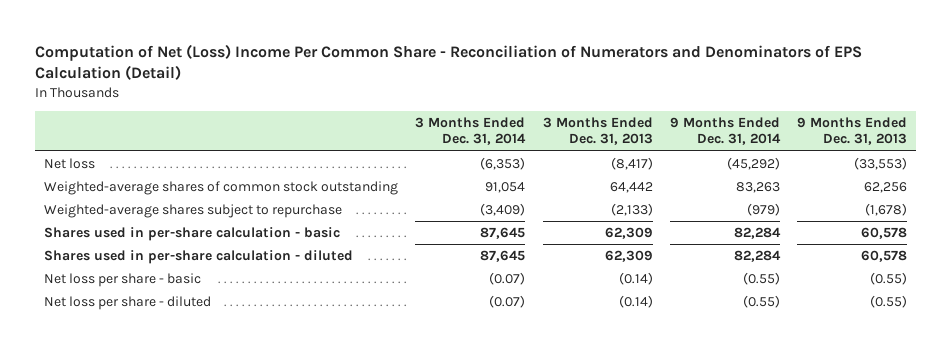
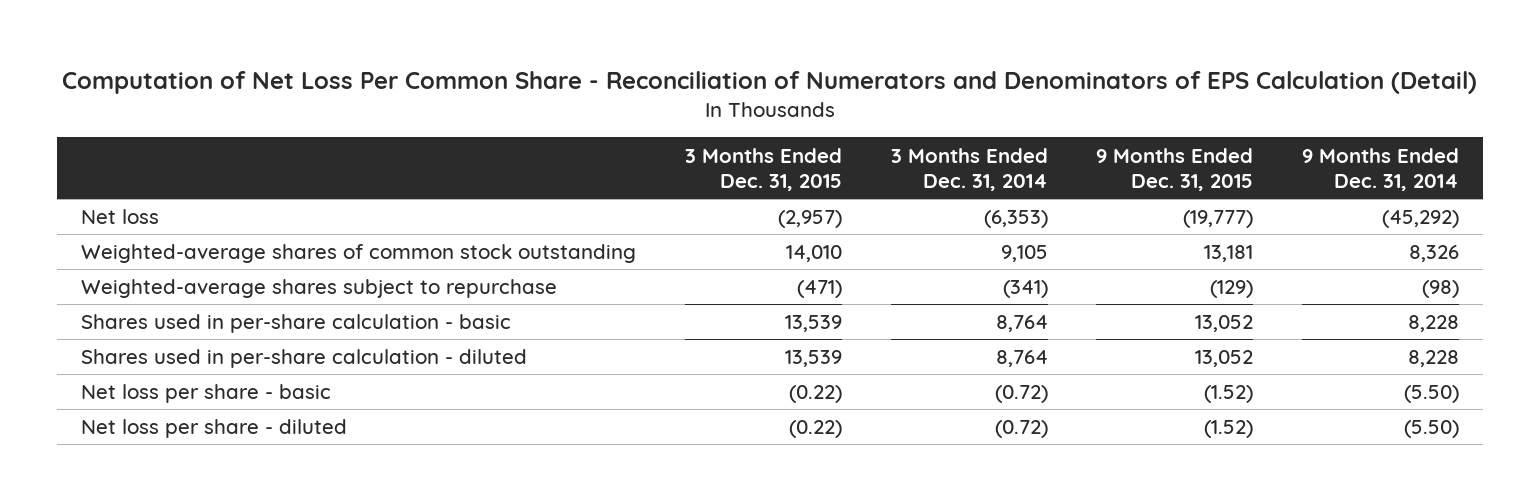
- Computation of Net (Loss) Income Per Common Share - Reconciliation of Numerators and Denominators of EPS Calculation (Detail)
+ Computation of Net Loss Per Common Share - Reconciliation of Numerators and Denominators of EPS Calculation (Detail)
- | 3 Months Ended Dec. 31, 2014 | 3 Months Ended Dec. 31, 2013 | 9 Months Ended Dec. 31, 2014 | 9 Months Ended Dec. 31, 2013
+ | 3 Months Ended Dec. 31, 2015 | 3 Months Ended Dec. 31, 2014 | 9 Months Ended Dec. 31, 2015 | 9 Months Ended Dec. 31, 2014
- Weighted-average shares of common stock outstanding | 91,054 | 64,442 | 83,263 | 62,256
- Weighted-average shares subject to repurchase | (3,409) | (2,133) | (979) | (1,678)
- Shares used in per-share calculation - basic | 87,645 | 62,309 | 82,284 | 60,578
- Shares used in per-share calculation - diluted | 87,645 | 62,309 | 82,284 | 60,578
- Net loss per share - basic | (0.07) | (0.14) | (0.55) | (0.55)
- Net loss per share - diluted | (0.07) | (0.14) | (0.55) | (0.55)
+ Weighted-average shares of common stock outstanding | 14,010 | 9,105 | 13,181 | 8,326
+ Weighted-average shares subject to repurchase | (471) | (341) | (129) | (98)
+ Shares used in per-share calculation - basic | 13,539 | 8,764 | 13,052 | 8,228
+ Shares used in per-share calculation - diluted | 13,539 | 8,764 | 13,052 | 8,228
+ Net loss per share - basic | (0.22) | (0.72) | (1.52) | (5.50)
+ Net loss per share - diluted | (0.22) | (0.72) | (1.52) | (5.50)

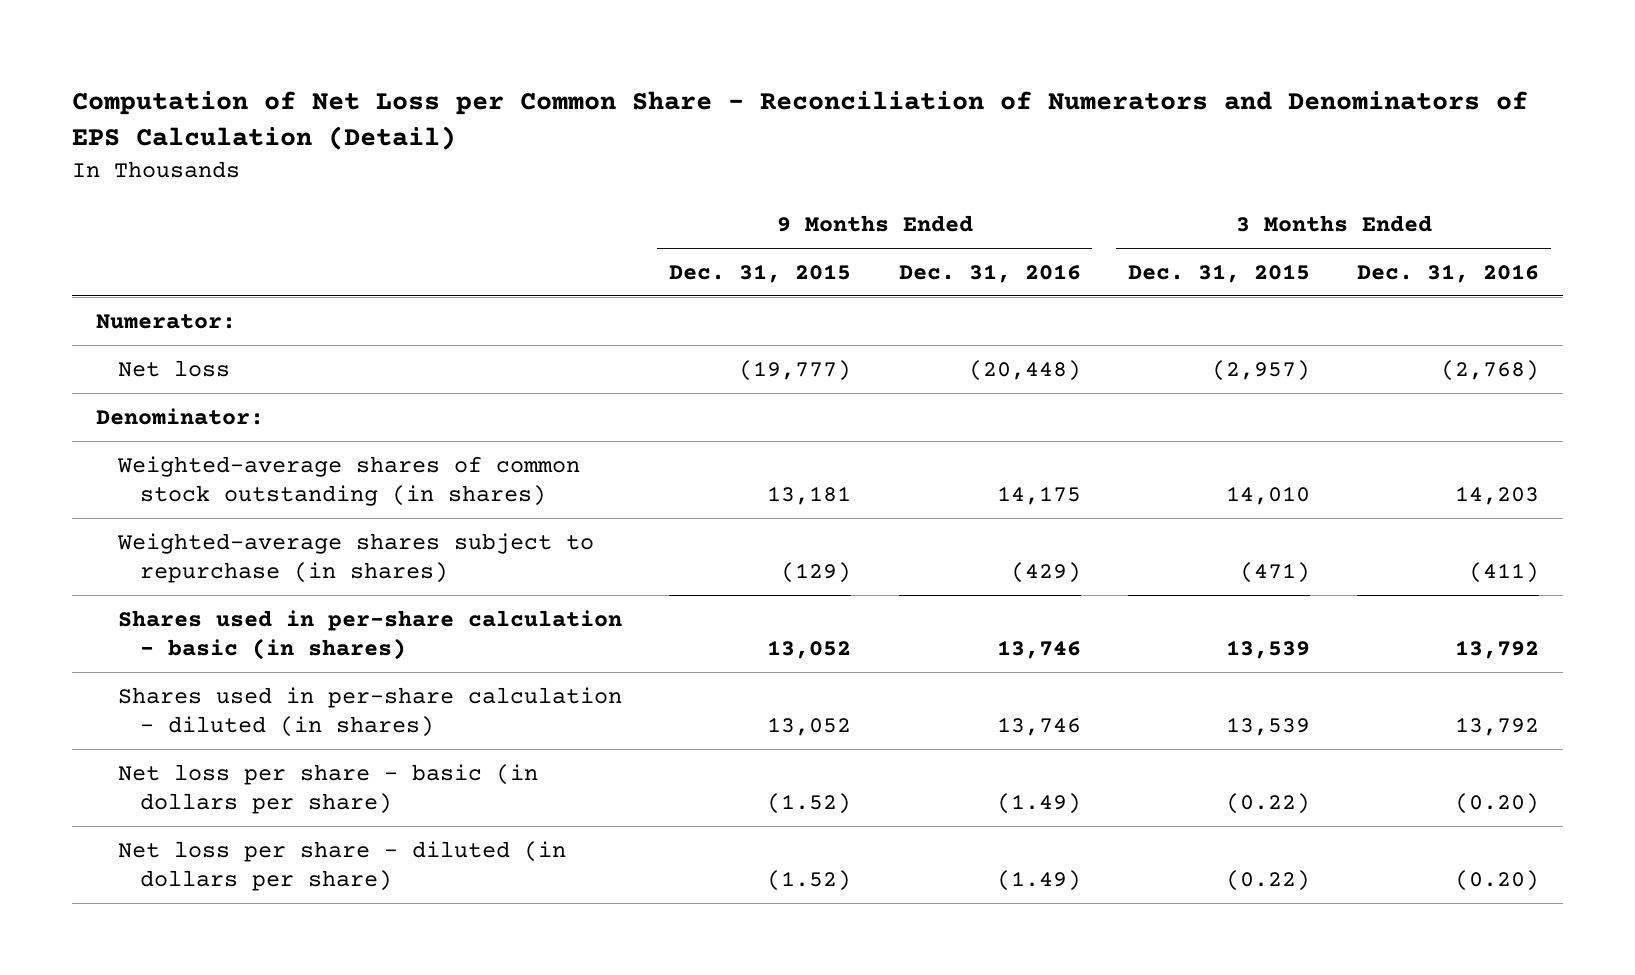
- Computation of Net Loss Per Common Share - Reconciliation of Numerators and Denominators of EPS Calculation (Detail)
+ Computation of Net Loss per Common Share - Reconciliation of Numerators and Denominators of EPS Calculation (Detail)
- | 3 Months Ended Dec. 31, 2015 | 3 Months Ended Dec. 31, 2014 | 9 Months Ended Dec. 31, 2015 | 9 Months Ended Dec. 31, 2014
+ | 9 Months Ended Dec. 31, 2015 | 9 Months Ended Dec. 31, 2016 | 3 Months Ended Dec. 31, 2015 | 3 Months Ended Dec. 31, 2016
+ Numerator:
- Weighted-average shares of common stock outstanding | 14,010 | 9,105 | 13,181 | 8,326
- Weighted-average shares subject to repurchase | (471) | (341) | (129) | (98)
- Shares used in per-share calculation - basic | 13,539 | 8,764 | 13,052 | 8,228
- Shares used in per-share calculation - diluted | 13,539 | 8,764 | 13,052 | 8,228
- Net loss per share - basic | (0.22) | (0.72) | (1.52) | (5.50)
- Net loss per share - diluted | (0.22) | (0.72) | (1.52) | (5.50)
+ Denominator:
+ Weighted-average shares of common stock outstanding (in shares) | 13,181 | 14,175 | 14,010 | 14,203
+ Weighted-average shares subject to repurchase (in shares) | (129) | (429) | (471) | (411)
+ Shares used in per-share calculation - basic (in shares) | 13,052 | 13,746 | 13,539 | 13,792
+ Shares used in per-share calculation - diluted (in shares) | 13,052 | 13,746 | 13,539 | 13,792
+ Net loss per share - basic (in dollars per share) | (1.52) | (1.49) | (0.22) | (0.20)
+ Net loss per share - diluted (in dollars per share) | (1.52) | (1.49) | (0.22) | (0.20)

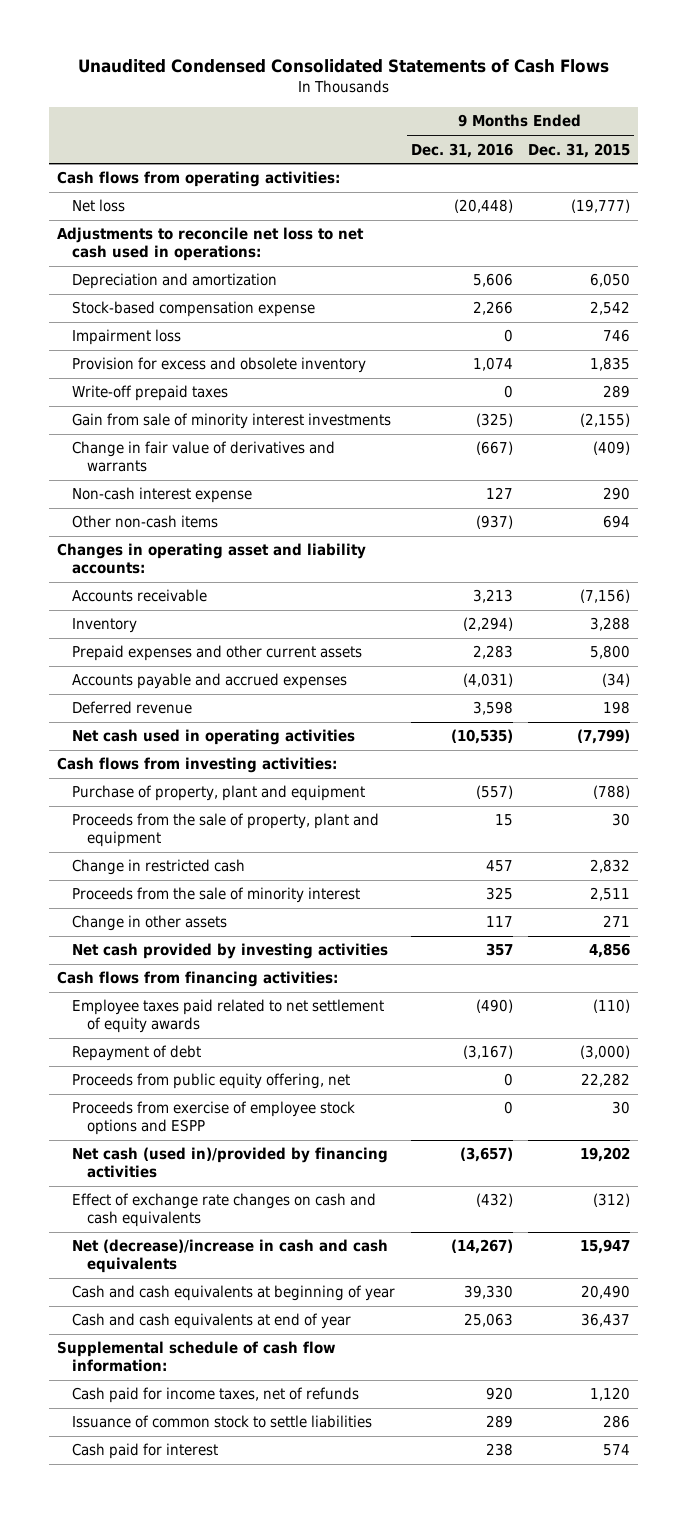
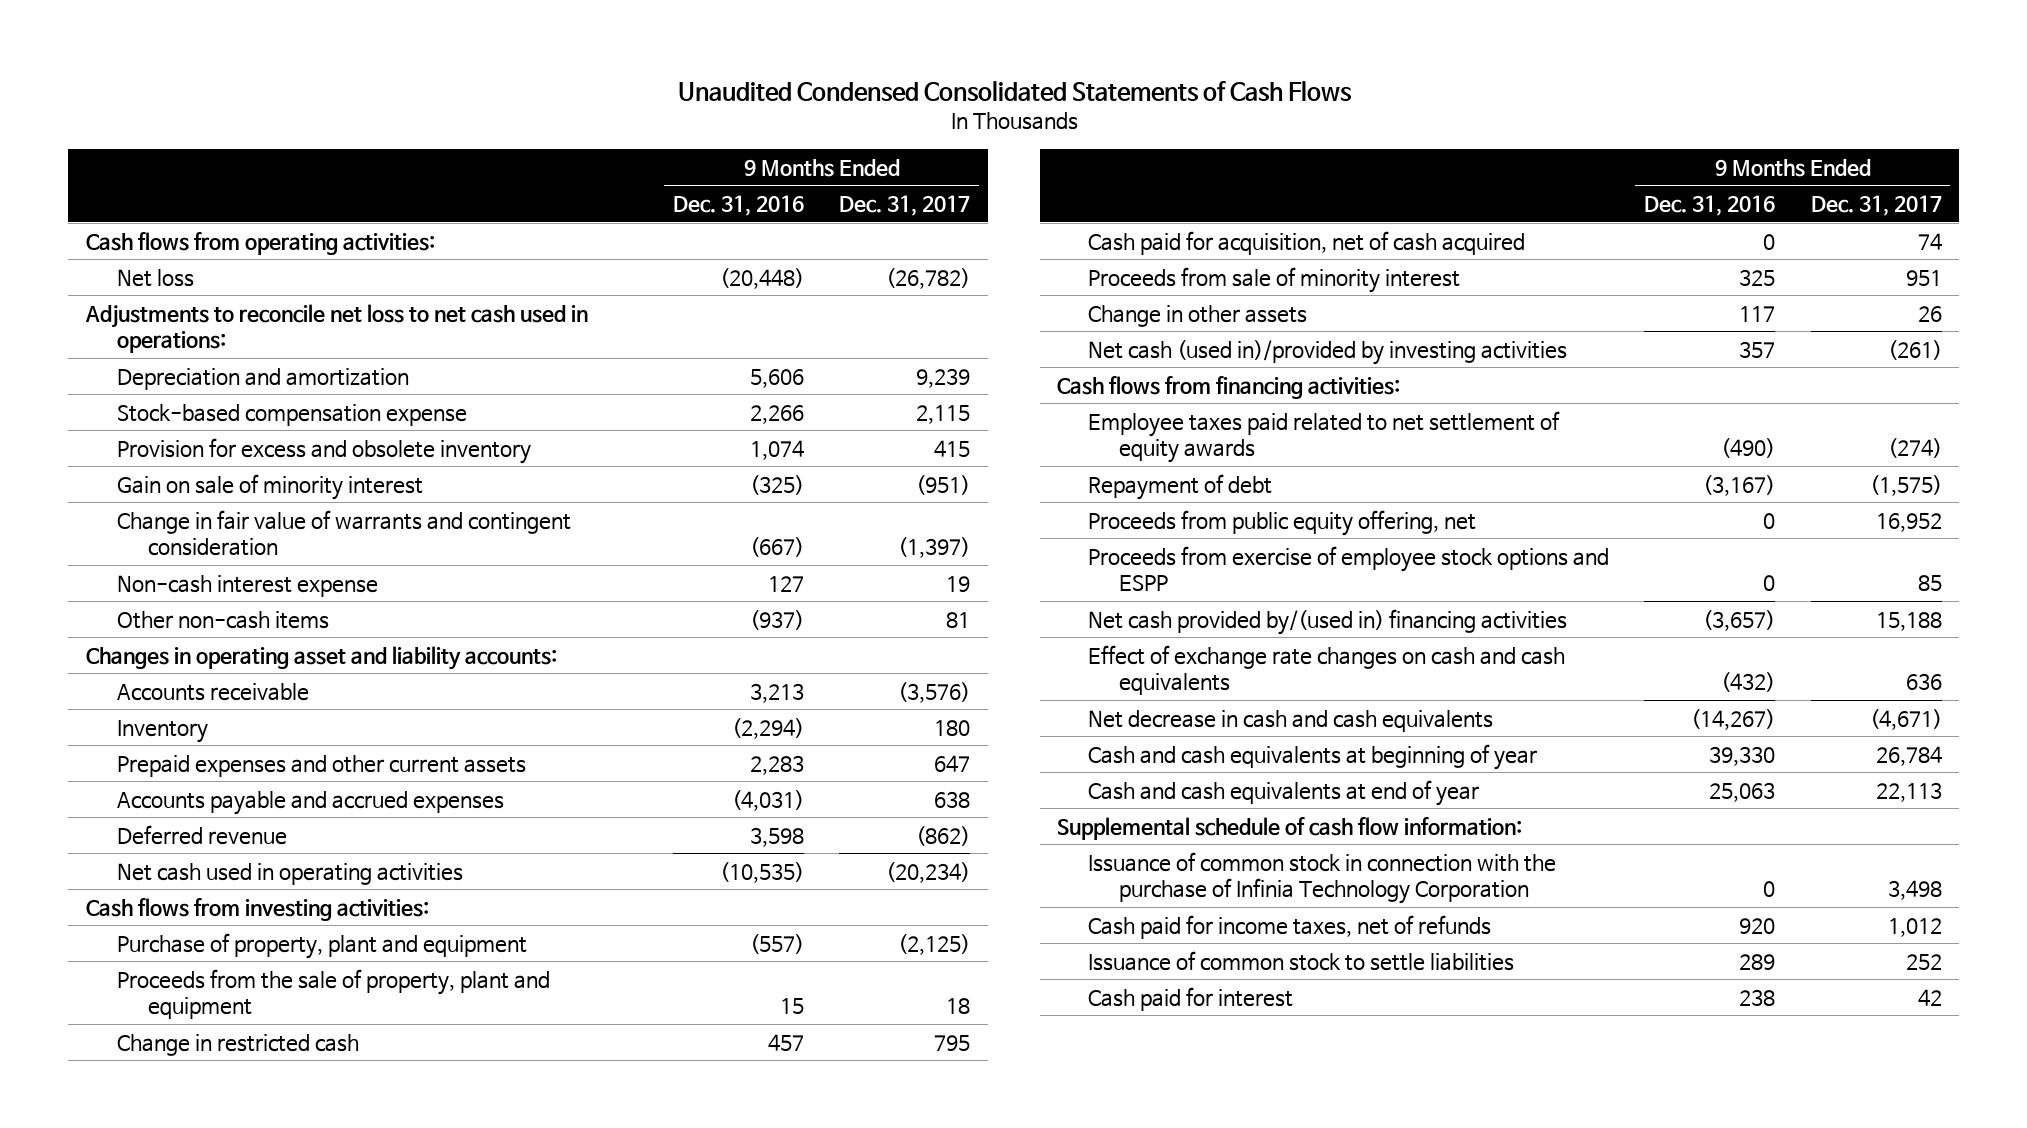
- | 9 Months Ended Dec. 31, 2016 | 9 Months Ended Dec. 31, 2015
+ | 9 Months Ended Dec. 31, 2016 | 9 Months Ended Dec. 31, 2017
- Impairment loss | 0 | 746
- Write-off prepaid taxes | 0 | 289
- Gain from sale of minority interest investments | (325) | (2,155)
- Change in fair value of derivatives and warrants | (667) | (409)
+ Gain on sale of minority interest | (325) | (951)
+ Change in fair value of warrants and contingent consideration | (667) | (1,397)
- Proceeds from the sale of minority interest | 325 | 2,511
+ Cash paid for acquisition, net of cash acquired | 0 | 74
+ Proceeds from sale of minority interest | 325 | 951
- Net cash provided by investing activities | 357 | 4,856
+ Net cash (used in)/provided by investing activities | 357 | (261)
- Net cash (used in)/provided by financing activities | (3,657) | 19,202
+ Net cash provided by/(used in) financing activities | (3,657) | 15,188
- Net (decrease)/increase in cash and cash equivalents | (14,267) | 15,947
+ Net decrease in cash and cash equivalents | (14,267) | (4,671)
+ Issuance of common stock in connection with the purchase of Infinia Technology Corporation | 0 | 3,498

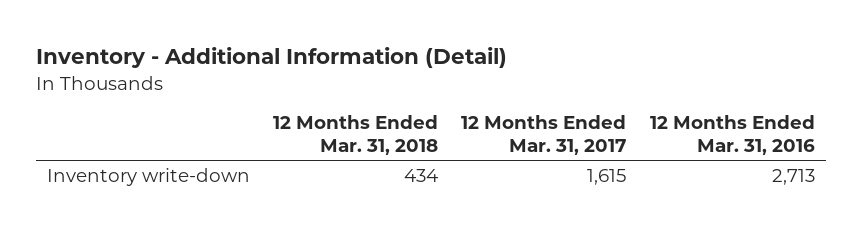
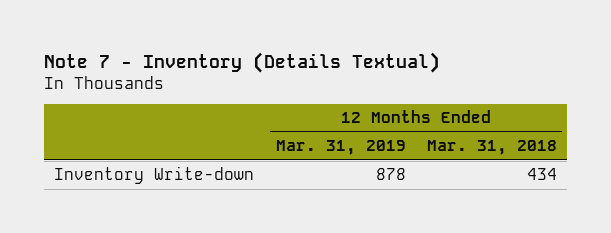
- Inventory - Additional Information (Detail)
+ Note 7 - Inventory (Details Textual)
- | 12 Months Ended Mar. 31, 2018 | 12 Months Ended Mar. 31, 2017 | 12 Months Ended Mar. 31, 2016
+ | 12 Months Ended Mar. 31, 2019 | 12 Months Ended Mar. 31, 2018
- Inventory write-down | 434 | 1,615 | 2,713
+ Inventory Write-down | 878 | 434

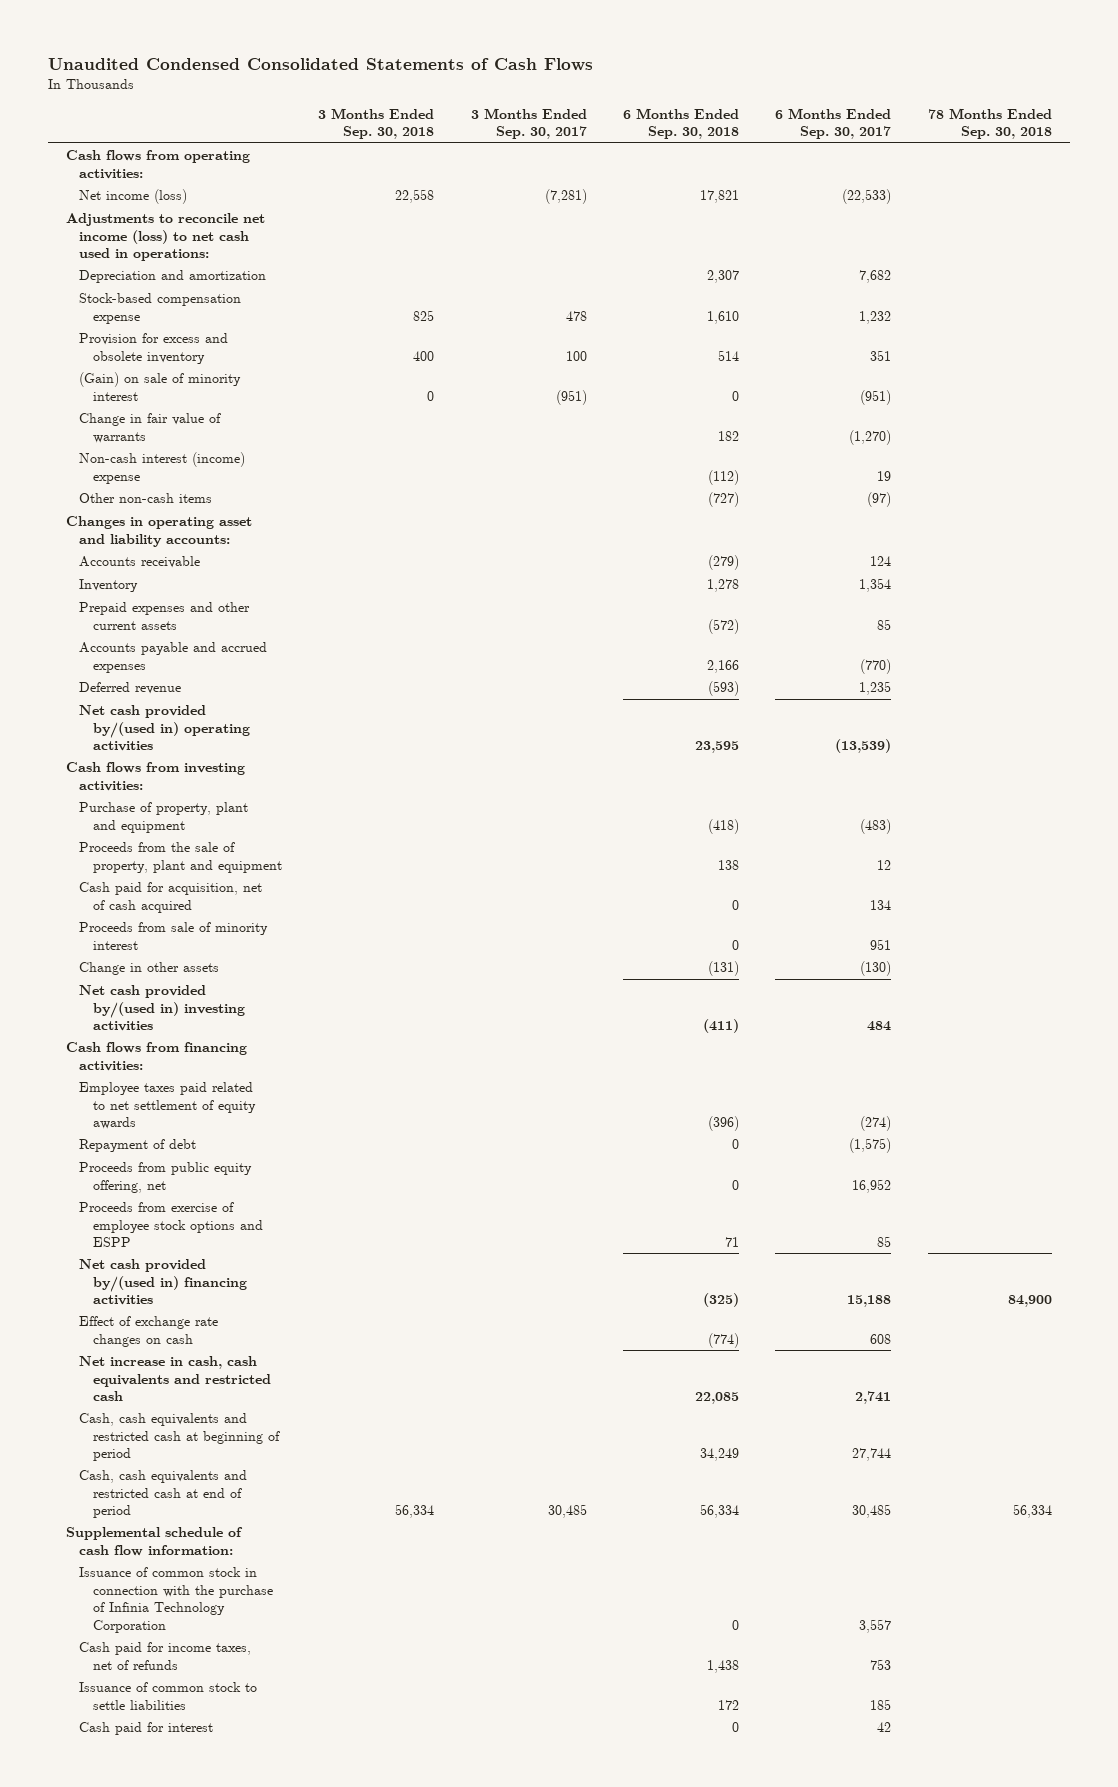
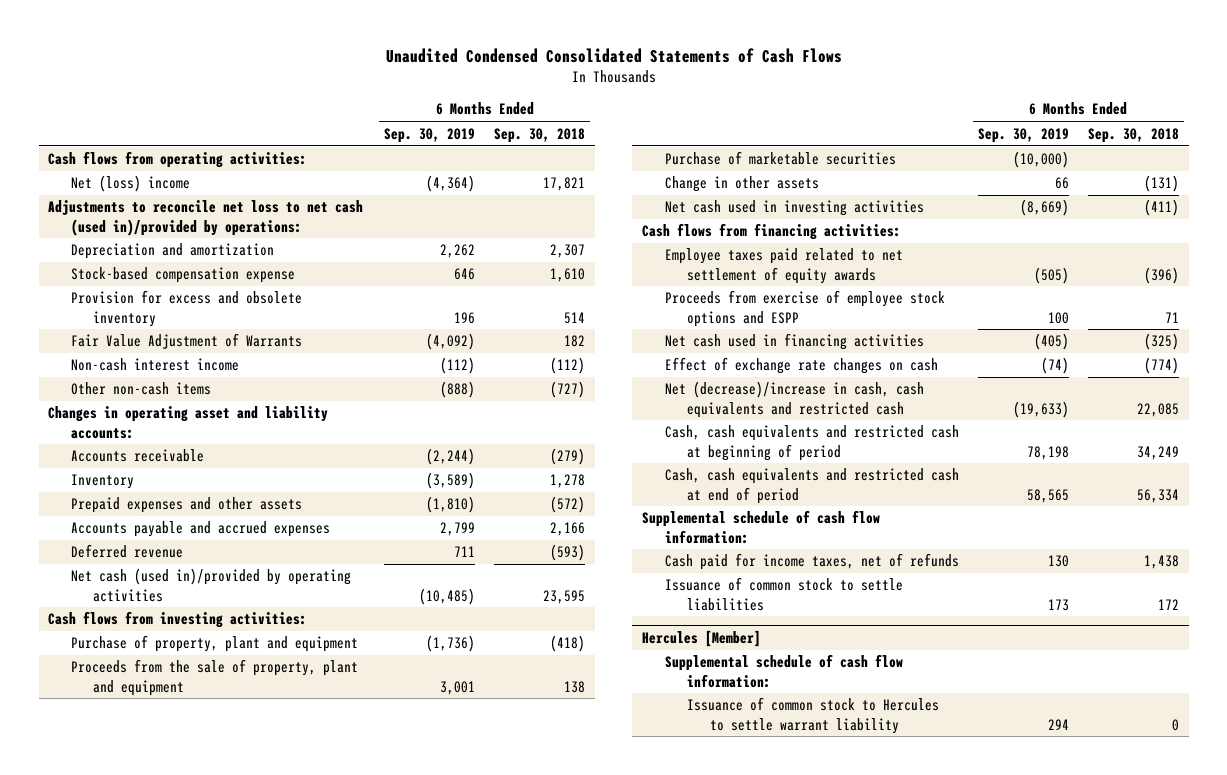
- | 3 Months Ended Sep. 30, 2018 | 3 Months Ended Sep. 30, 2017 | 6 Months Ended Sep. 30, 2018 | 6 Months Ended Sep. 30, 2017 | 78 Months Ended Sep. 30, 2018
+ | 6 Months Ended Sep. 30, 2019 | 6 Months Ended Sep. 30, 2018
- Net income (loss) | 22,558 | (7,281) | 17,821 | (22,533) |
- Adjustments to reconcile net income (loss) to net cash used in operations:
+ Net (loss) income | (4,364) | 17,821
+ Adjustments to reconcile net loss to net cash (used in)/provided by operations:
- (Gain) on sale of minority interest | 0 | (951) | 0 | (951) |
- Change in fair value of warrants | | | 182 | (1,270) |
- Non-cash interest (income) expense | | | (112) | 19 |
+ Fair Value Adjustment of Warrants | (4,092) | 182
+ Non-cash interest income | (112) | (112)
- Prepaid expenses and other current assets | | | (572) | 85 |
+ Prepaid expenses and other assets | (1,810) | (572)
- Net cash provided by/(used in) operating activities | | | 23,595 | (13,539) |
+ Net cash (used in)/provided by operating activities | (10,485) | 23,595
- Cash paid for acquisition, net of cash acquired | | | 0 | 134 |
- Proceeds from sale of minority interest | | | 0 | 951 |
+ Purchase of marketable securities | (10,000) |
- Net cash provided by/(used in) investing activities | | | (411) | 484 |
+ Net cash used in investing activities | (8,669) | (411)
- Repayment of debt | | | 0 | (1,575) |
- Proceeds from public equity offering, net | | | 0 | 16,952 |
- Net cash provided by/(used in) financing activities | | | (325) | 15,188 | 84,900
+ Net cash used in financing activities | (405) | (325)
- Net increase in cash, cash equivalents and restricted cash | | | 22,085 | 2,741 |
+ Net (decrease)/increase in cash, cash equivalents and restricted cash | (19,633) | 22,085
- Issuance of common stock in connection with the purchase of Infinia Technology Corporation | | | 0 | 3,557 |
- Cash paid for interest | | | 0 | 42 |
+ Hercules [Member]
+ Supplemental schedule of cash flow information:
+ Issuance of common stock to Hercules to settle warrant liability | 294 | 0

